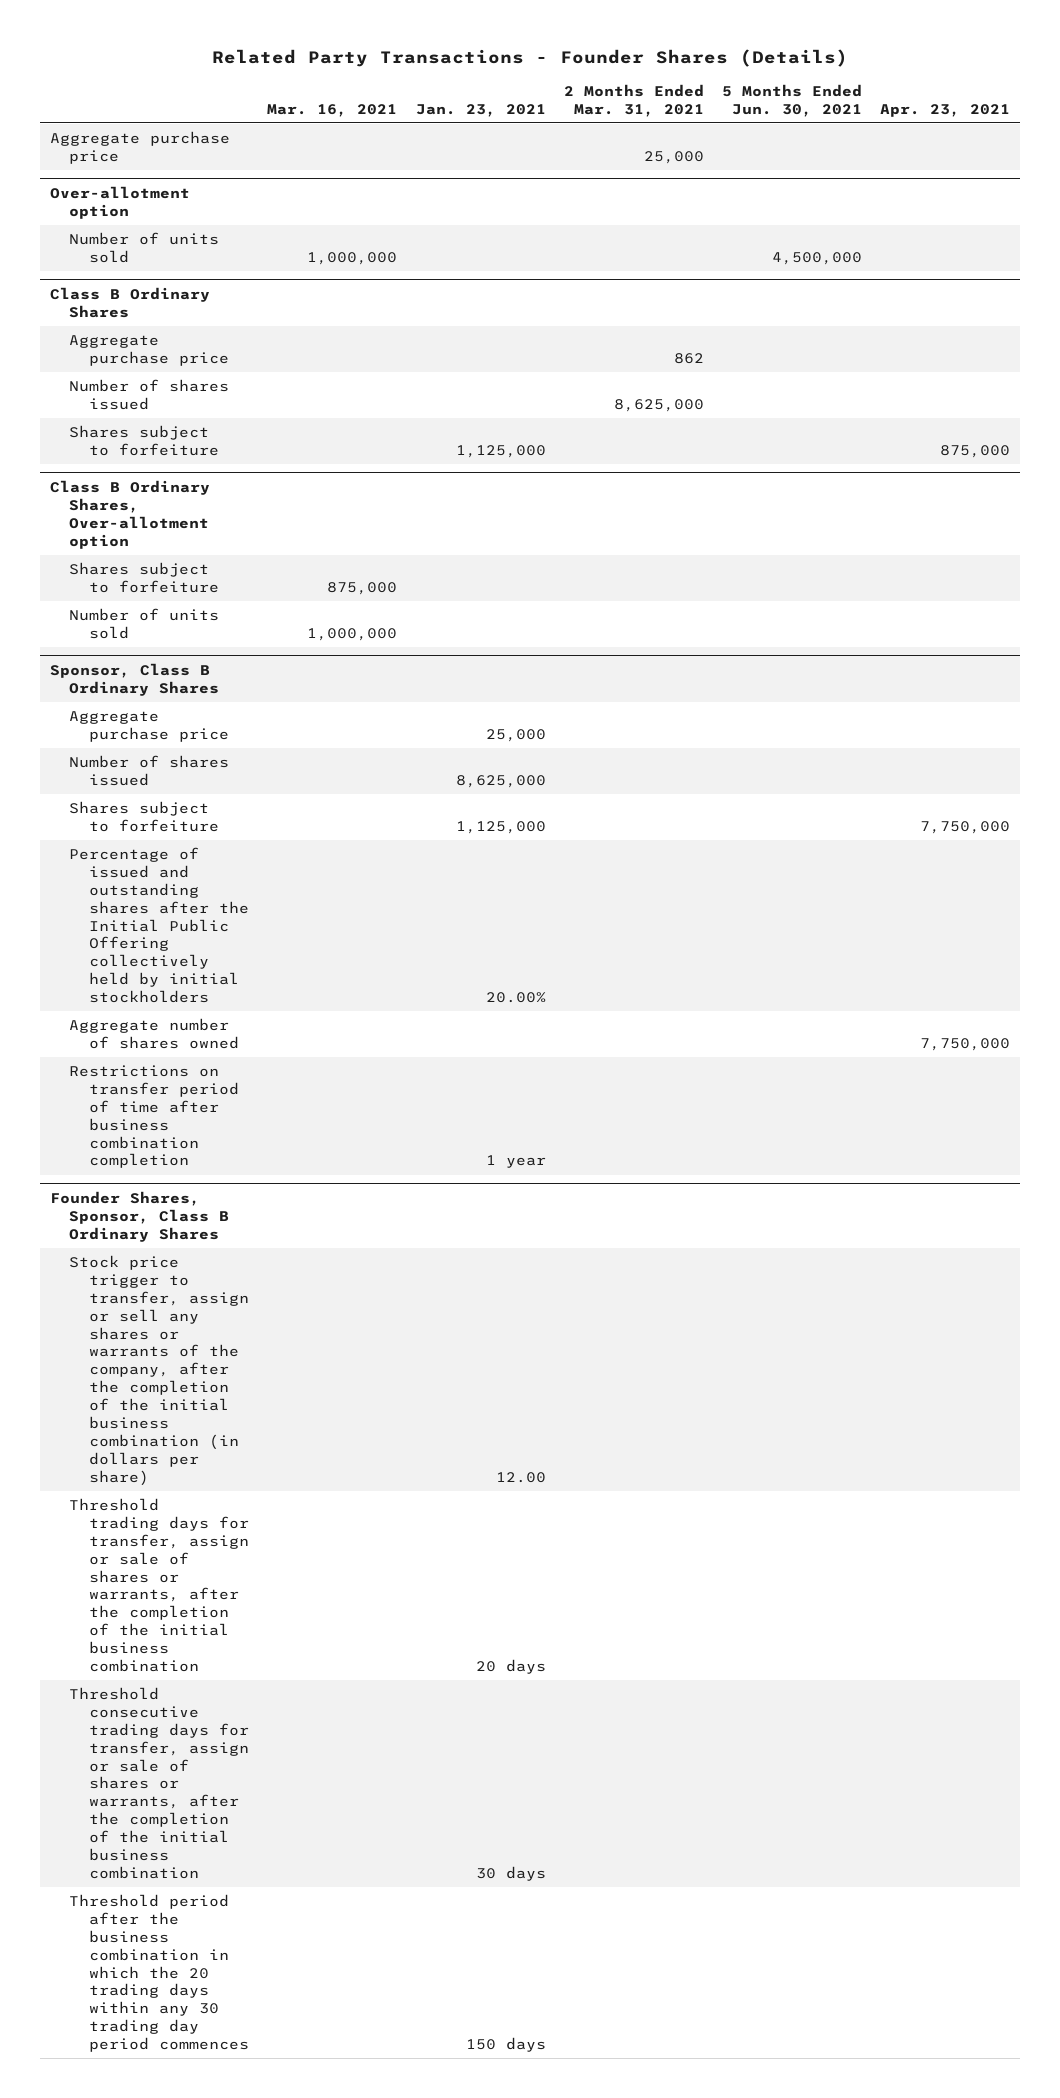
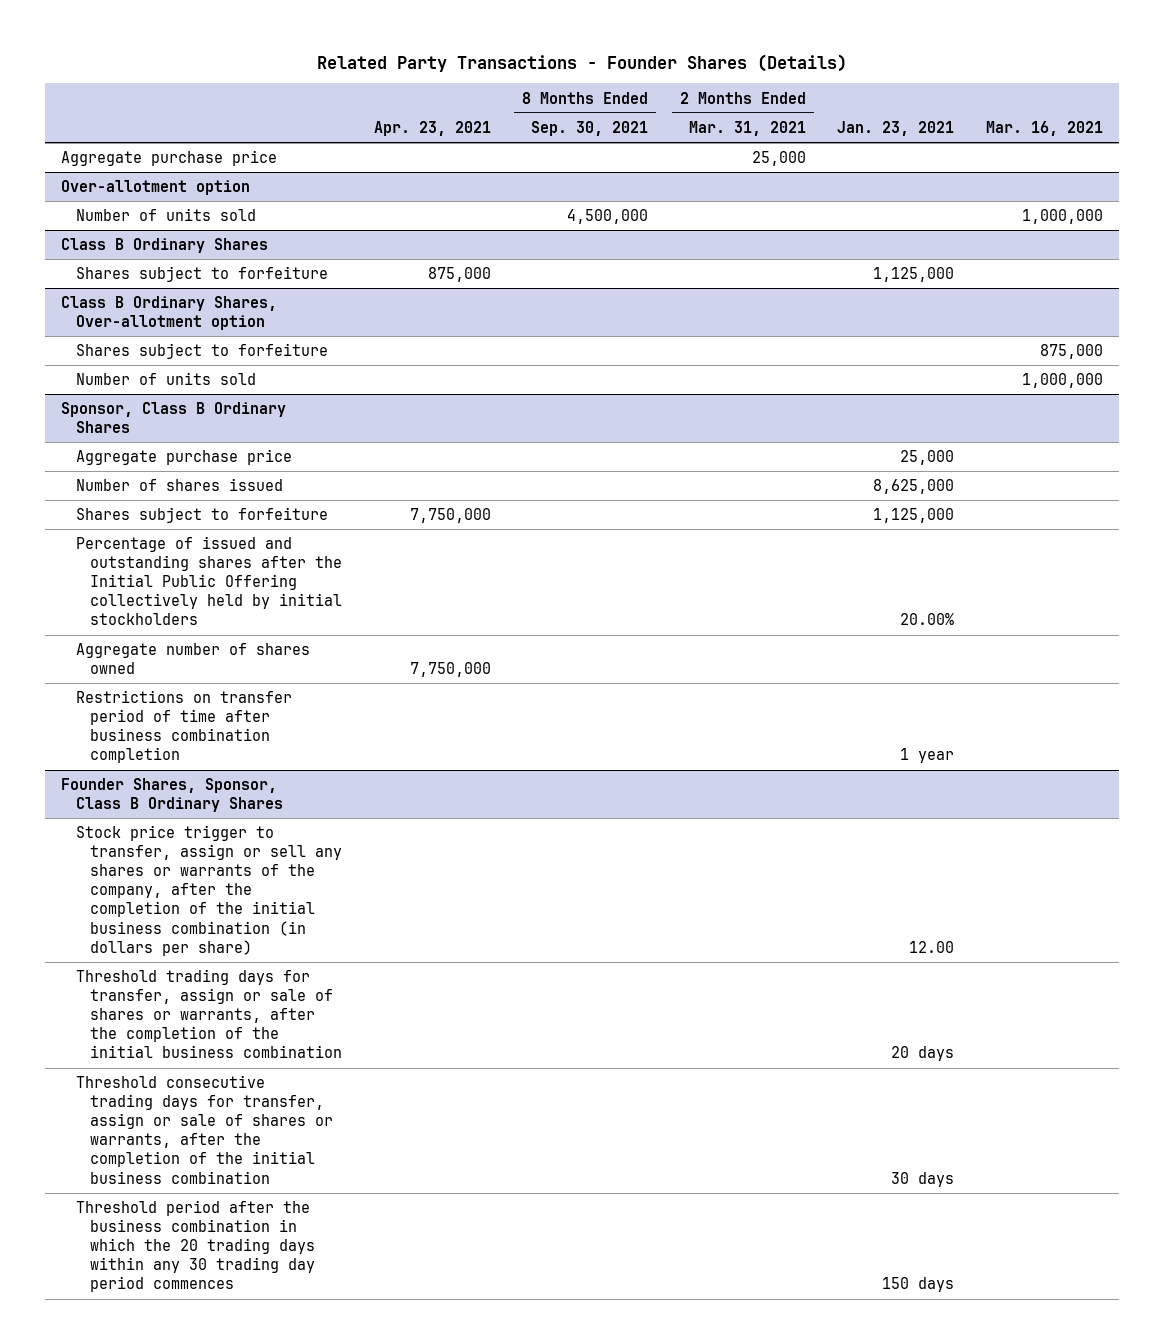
- | Mar. 16, 2021 | Jan. 23, 2021 | 2 Months Ended Mar. 31, 2021 | 5 Months Ended Jun. 30, 2021 | Apr. 23, 2021
+ | Apr. 23, 2021 | 8 Months Ended Sep. 30, 2021 | 2 Months Ended Mar. 31, 2021 | Jan. 23, 2021 | Mar. 16, 2021
@ Class B Ordinary Shares
- Aggregate purchase price | | | 862 | |
- Number of shares issued | | | 8,625,000 | |

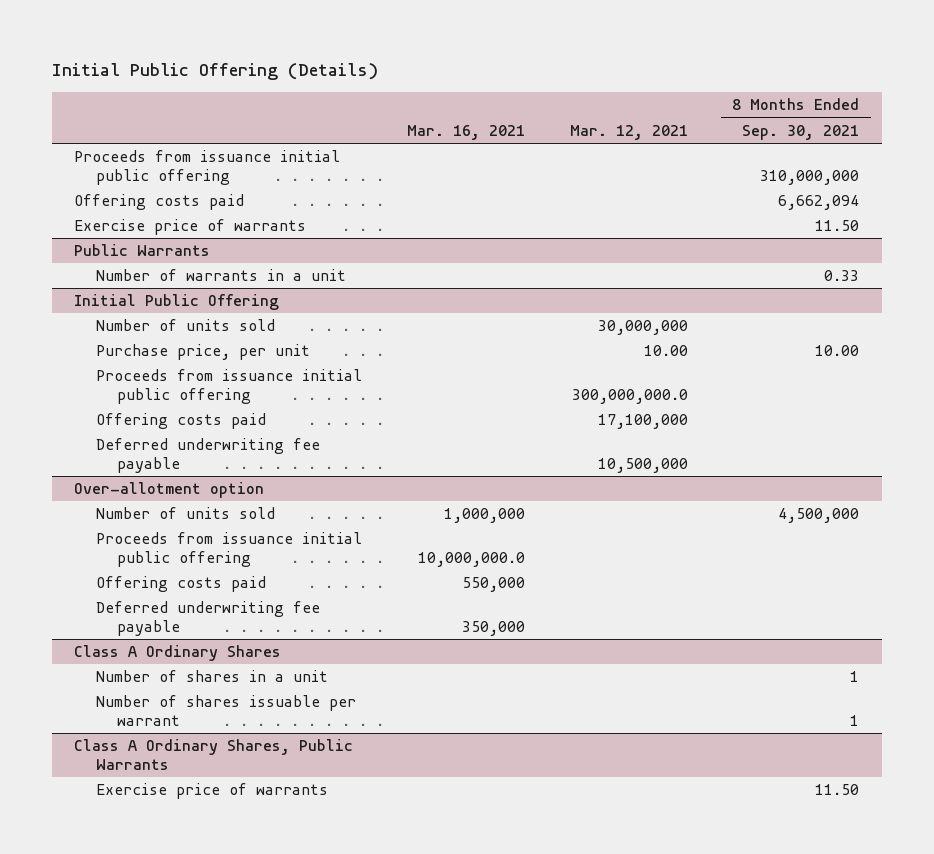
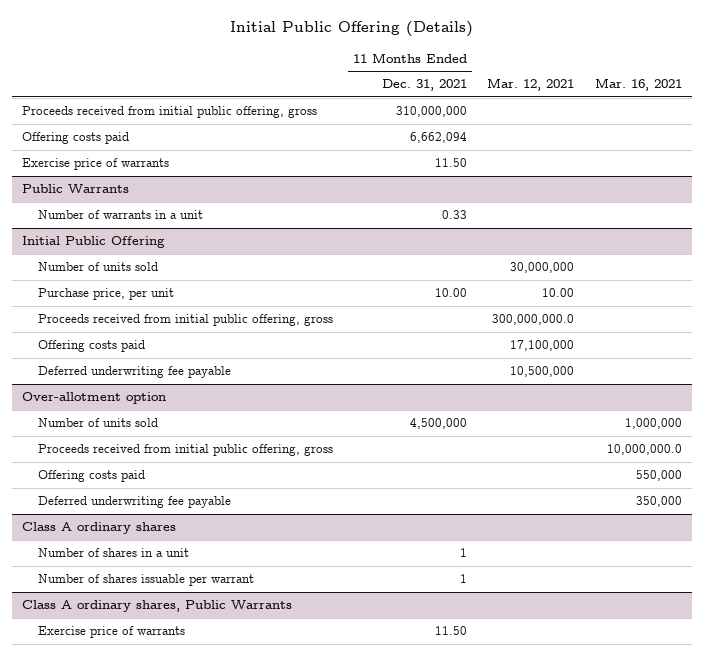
- | Mar. 16, 2021 | Mar. 12, 2021 | 8 Months Ended Sep. 30, 2021
+ | 11 Months Ended Dec. 31, 2021 | Mar. 12, 2021 | Mar. 16, 2021
- Proceeds from issuance initial public offering | | | 310,000,000
+ Proceeds received from initial public offering, gross | 310,000,000 | |
@ Initial Public Offering
- Proceeds from issuance initial public offering | | 300,000,000.0 |
+ Proceeds received from initial public offering, gross | | 300,000,000.0 |
@ Over-allotment option
- Proceeds from issuance initial public offering | 10,000,000.0 | |
+ Proceeds received from initial public offering, gross | | | 10,000,000.0
- Class A Ordinary Shares
+ Class A ordinary shares
- Class A Ordinary Shares, Public Warrants
+ Class A ordinary shares, Public Warrants

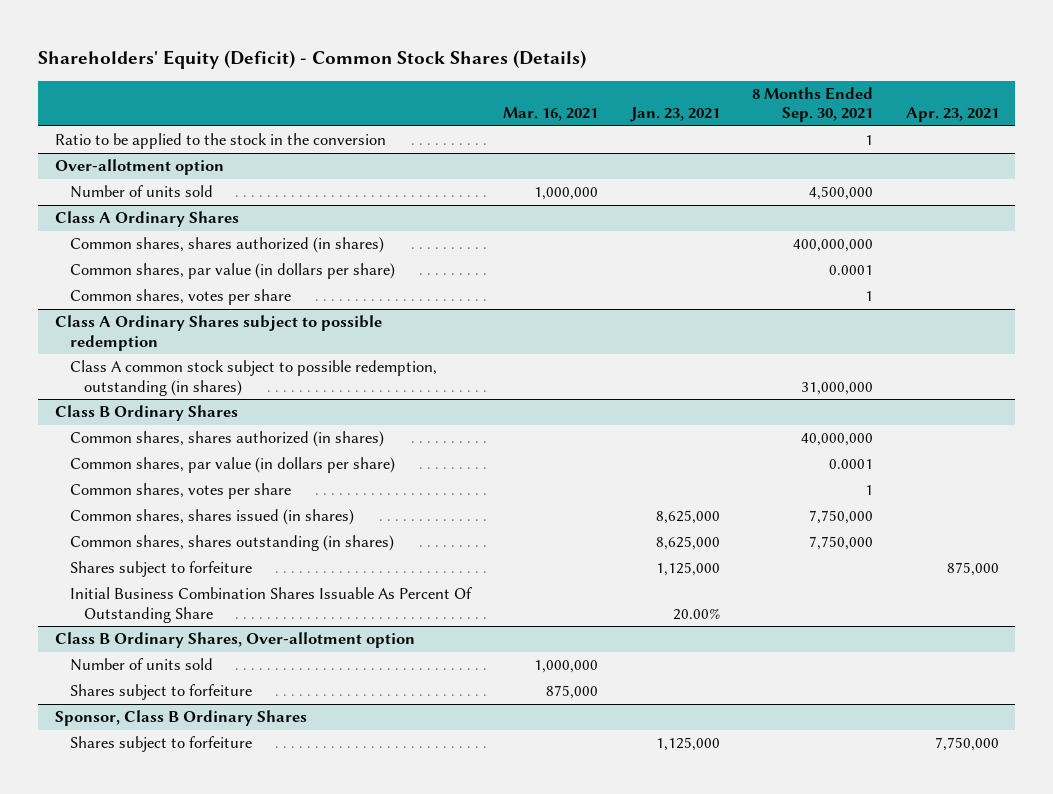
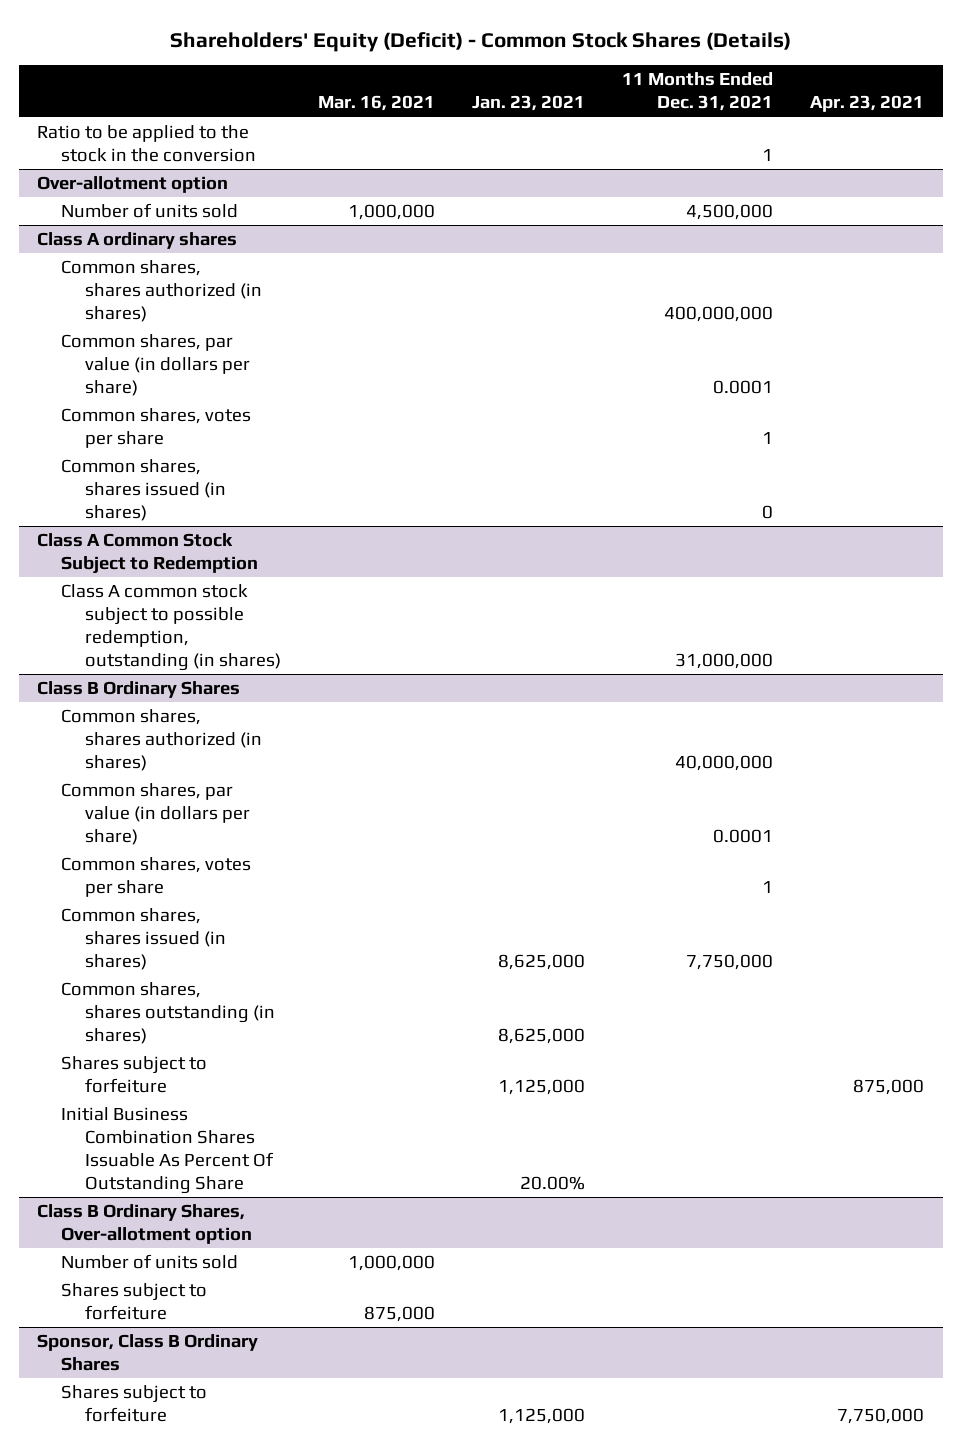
- | Mar. 16, 2021 | Jan. 23, 2021 | 8 Months Ended Sep. 30, 2021 | Apr. 23, 2021
+ | Mar. 16, 2021 | Jan. 23, 2021 | 11 Months Ended Dec. 31, 2021 | Apr. 23, 2021
- Class A Ordinary Shares
+ Class A ordinary shares
- Class A Ordinary Shares subject to possible redemption
+ Common shares, shares issued (in shares) | | | 0 |
+ Class A Common Stock Subject to Redemption

